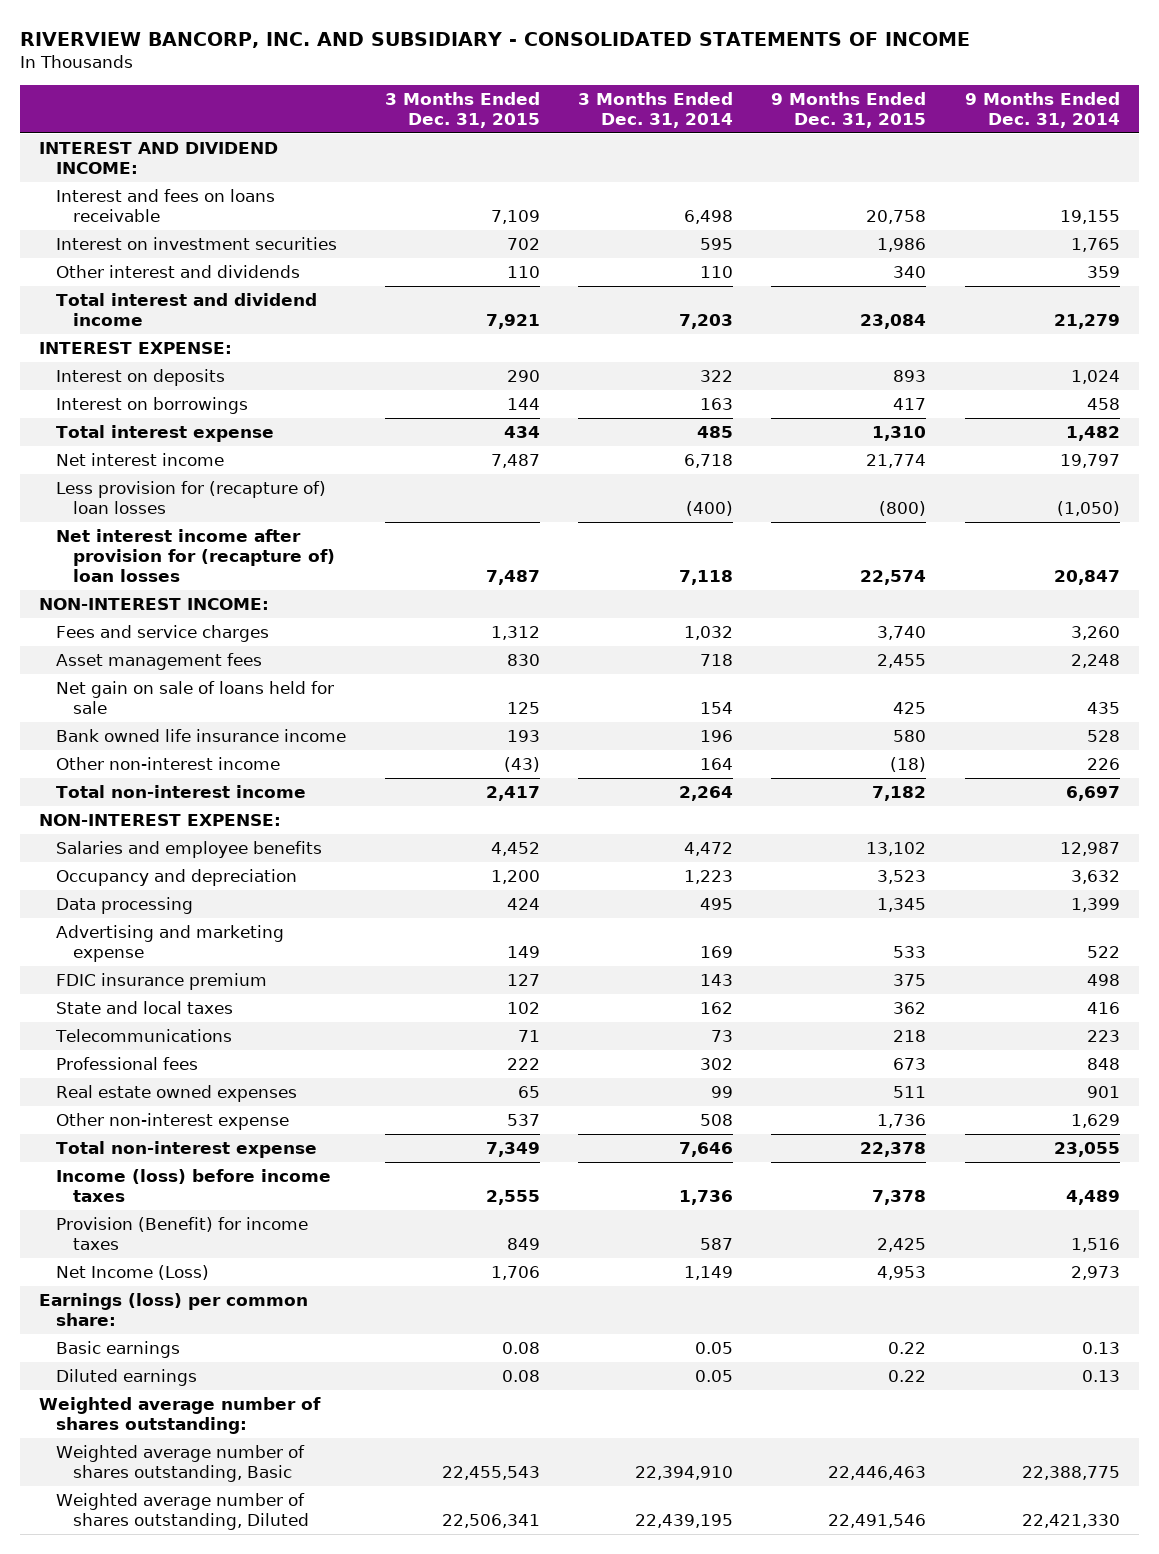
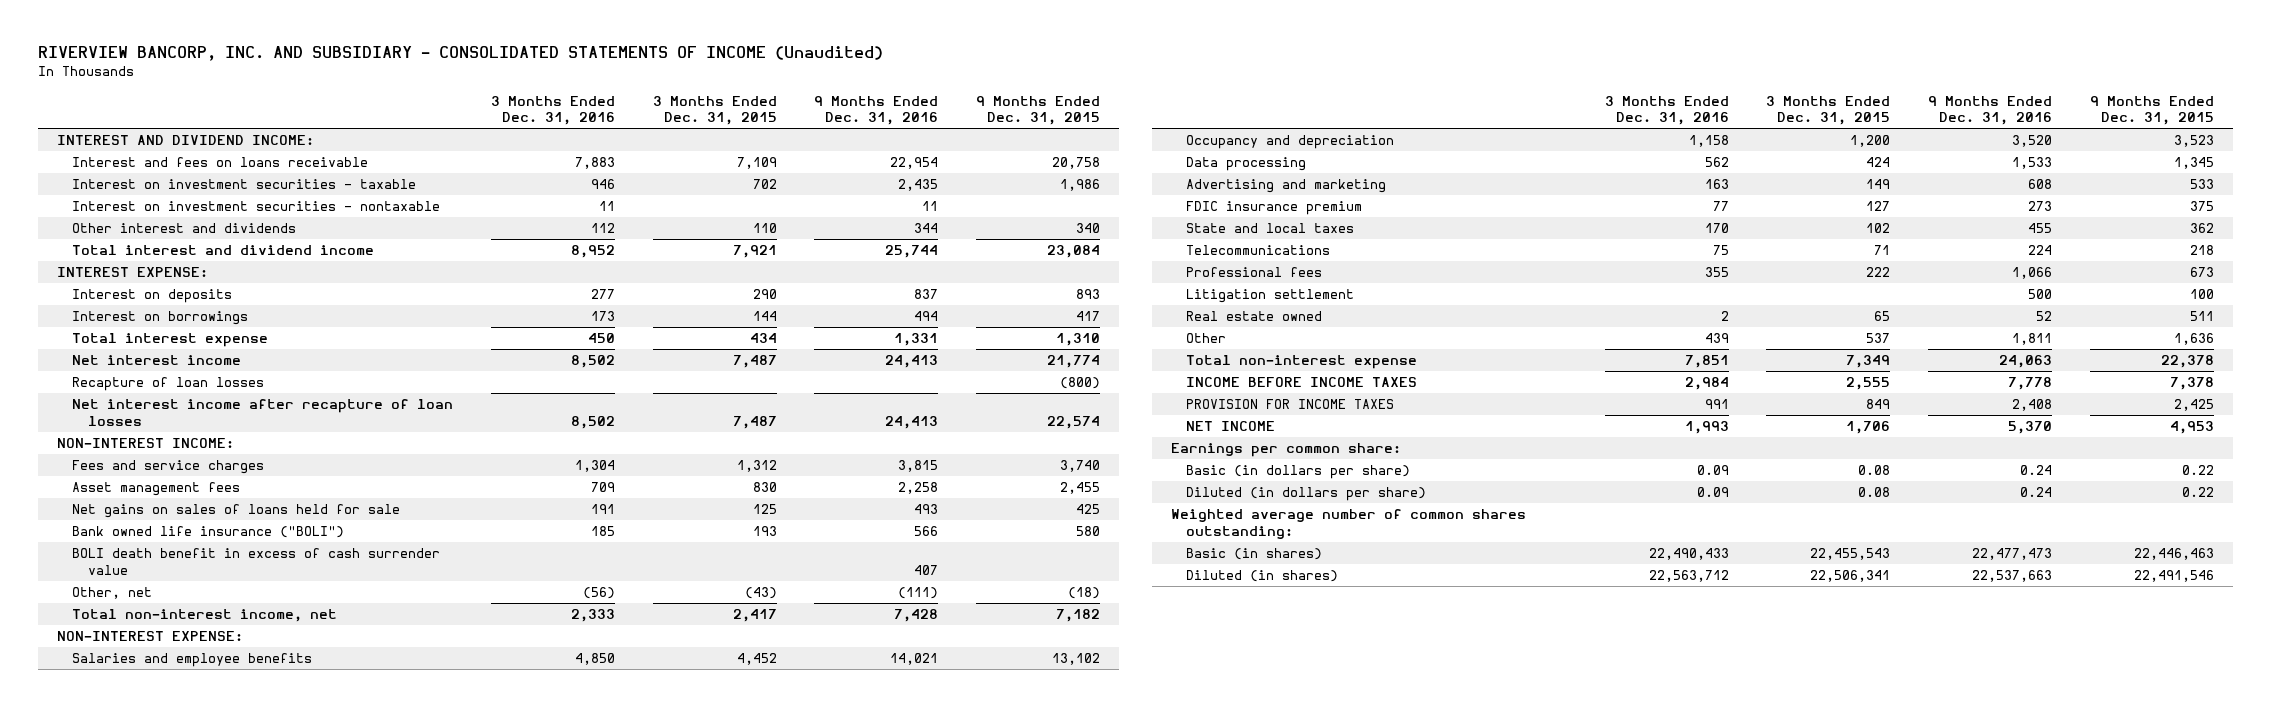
- RIVERVIEW BANCORP, INC. AND SUBSIDIARY - CONSOLIDATED STATEMENTS OF INCOME
+ RIVERVIEW BANCORP, INC. AND SUBSIDIARY - CONSOLIDATED STATEMENTS OF INCOME (Unaudited)
- | 3 Months Ended Dec. 31, 2015 | 3 Months Ended Dec. 31, 2014 | 9 Months Ended Dec. 31, 2015 | 9 Months Ended Dec. 31, 2014
+ | 3 Months Ended Dec. 31, 2016 | 3 Months Ended Dec. 31, 2015 | 9 Months Ended Dec. 31, 2016 | 9 Months Ended Dec. 31, 2015
- Interest on investment securities | 702 | 595 | 1,986 | 1,765
+ Interest on investment securities - taxable | 946 | 702 | 2,435 | 1,986
+ Interest on investment securities - nontaxable | 11 | | 11 |
- Less provision for (recapture of) loan losses | | (400) | (800) | (1,050)
- Net interest income after provision for (recapture of) loan losses | 7,487 | 7,118 | 22,574 | 20,847
+ Recapture of loan losses | | | | (800)
+ Net interest income after recapture of loan losses | 8,502 | 7,487 | 24,413 | 22,574
- Net gain on sale of loans held for sale | 125 | 154 | 425 | 435
- Bank owned life insurance income | 193 | 196 | 580 | 528
- Other non-interest income | (43) | 164 | (18) | 226
- Total non-interest income | 2,417 | 2,264 | 7,182 | 6,697
+ Net gains on sales of loans held for sale | 191 | 125 | 493 | 425
+ Bank owned life insurance ("BOLI") | 185 | 193 | 566 | 580
+ BOLI death benefit in excess of cash surrender value | | | 407 |
+ Other, net | (56) | (43) | (111) | (18)
+ Total non-interest income, net | 2,333 | 2,417 | 7,428 | 7,182
- Advertising and marketing expense | 149 | 169 | 533 | 522
+ Advertising and marketing | 163 | 149 | 608 | 533
- Real estate owned expenses | 65 | 99 | 511 | 901
- Other non-interest expense | 537 | 508 | 1,736 | 1,629
+ Litigation settlement | | | 500 | 100
+ Real estate owned | 2 | 65 | 52 | 511
+ Other | 439 | 537 | 1,811 | 1,636
- Income (loss) before income taxes | 2,555 | 1,736 | 7,378 | 4,489
- Provision (Benefit) for income taxes | 849 | 587 | 2,425 | 1,516
- Net Income (Loss) | 1,706 | 1,149 | 4,953 | 2,973
- Earnings (loss) per common share:
- Basic earnings | 0.08 | 0.05 | 0.22 | 0.13
- Diluted earnings | 0.08 | 0.05 | 0.22 | 0.13
- Weighted average number of shares outstanding:
- Weighted average number of shares outstanding, Basic | 22,455,543 | 22,394,910 | 22,446,463 | 22,388,775
- Weighted average number of shares outstanding, Diluted | 22,506,341 | 22,439,195 | 22,491,546 | 22,421,330
+ INCOME BEFORE INCOME TAXES | 2,984 | 2,555 | 7,778 | 7,378
+ PROVISION FOR INCOME TAXES | 991 | 849 | 2,408 | 2,425
+ NET INCOME | 1,993 | 1,706 | 5,370 | 4,953
+ Earnings per common share:
+ Basic (in dollars per share) | 0.09 | 0.08 | 0.24 | 0.22
+ Diluted (in dollars per share) | 0.09 | 0.08 | 0.24 | 0.22
+ Weighted average number of common shares outstanding:
+ Basic (in shares) | 22,490,433 | 22,455,543 | 22,477,473 | 22,446,463
+ Diluted (in shares) | 22,563,712 | 22,506,341 | 22,537,663 | 22,491,546

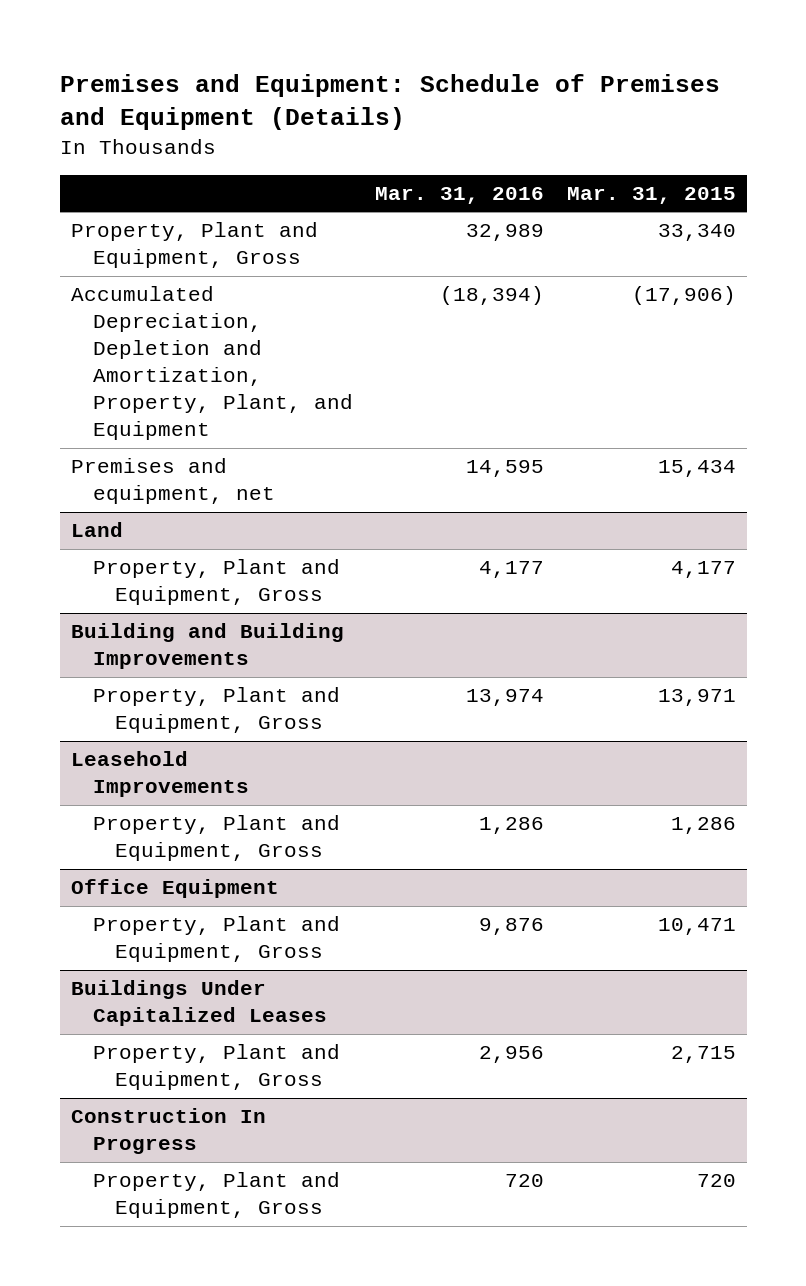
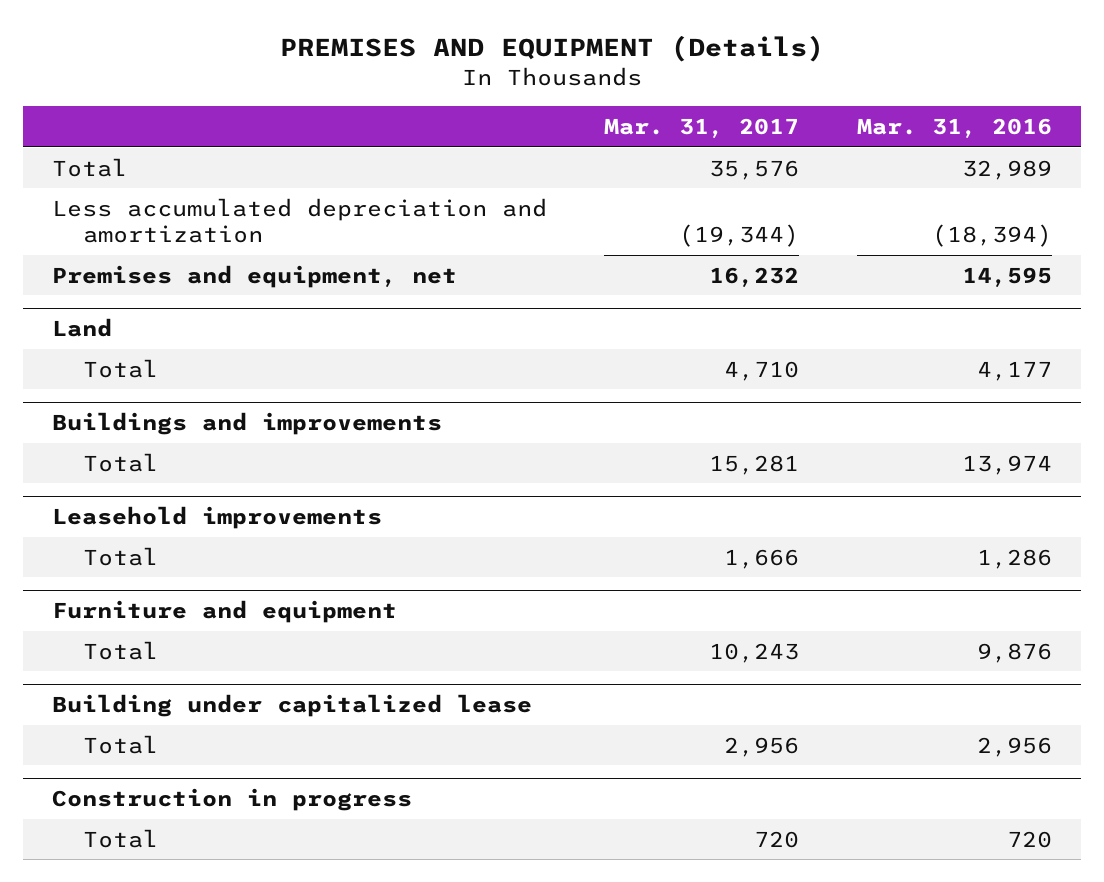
- Premises and Equipment: Schedule of Premises and Equipment (Details)
+ PREMISES AND EQUIPMENT (Details)
- | Mar. 31, 2016 | Mar. 31, 2015
+ | Mar. 31, 2017 | Mar. 31, 2016
- Property, Plant and Equipment, Gross | 32,989 | 33,340
- Accumulated Depreciation, Depletion and Amortization, Property, Plant, and Equipment | (18,394) | (17,906)
+ Total | 35,576 | 32,989
+ Less accumulated depreciation and amortization | (19,344) | (18,394)
@ Land
- Property, Plant and Equipment, Gross | 4,177 | 4,177
- Building and Building Improvements
- Property, Plant and Equipment, Gross | 13,974 | 13,971
- Leasehold Improvements
- Property, Plant and Equipment, Gross | 1,286 | 1,286
- Office Equipment
- Property, Plant and Equipment, Gross | 9,876 | 10,471
- Buildings Under Capitalized Leases
- Property, Plant and Equipment, Gross | 2,956 | 2,715
- Construction In Progress
- Property, Plant and Equipment, Gross | 720 | 720
@ Land
+ Total | 4,710 | 4,177
+ Buildings and improvements
+ Total | 15,281 | 13,974
+ Leasehold improvements
+ Total | 1,666 | 1,286
+ Furniture and equipment
+ Total | 10,243 | 9,876
+ Building under capitalized lease
+ Total | 2,956 | 2,956
+ Construction in progress
+ Total | 720 | 720

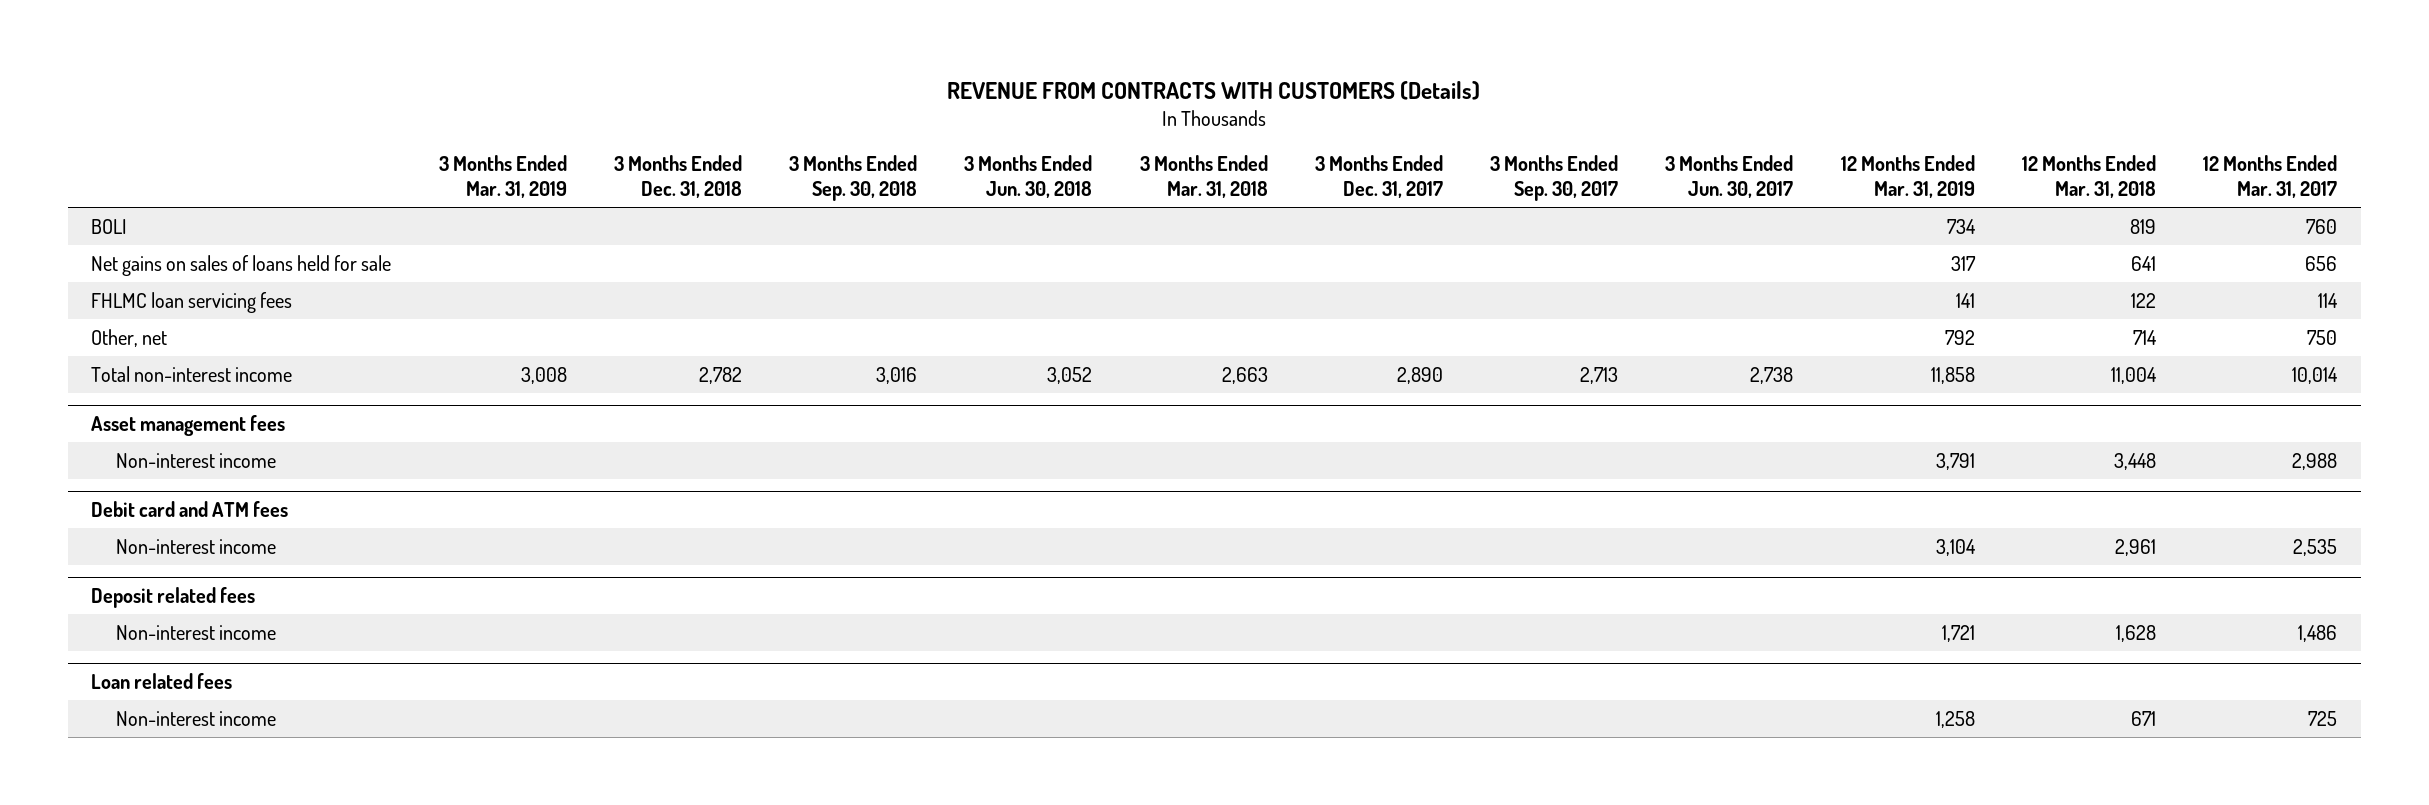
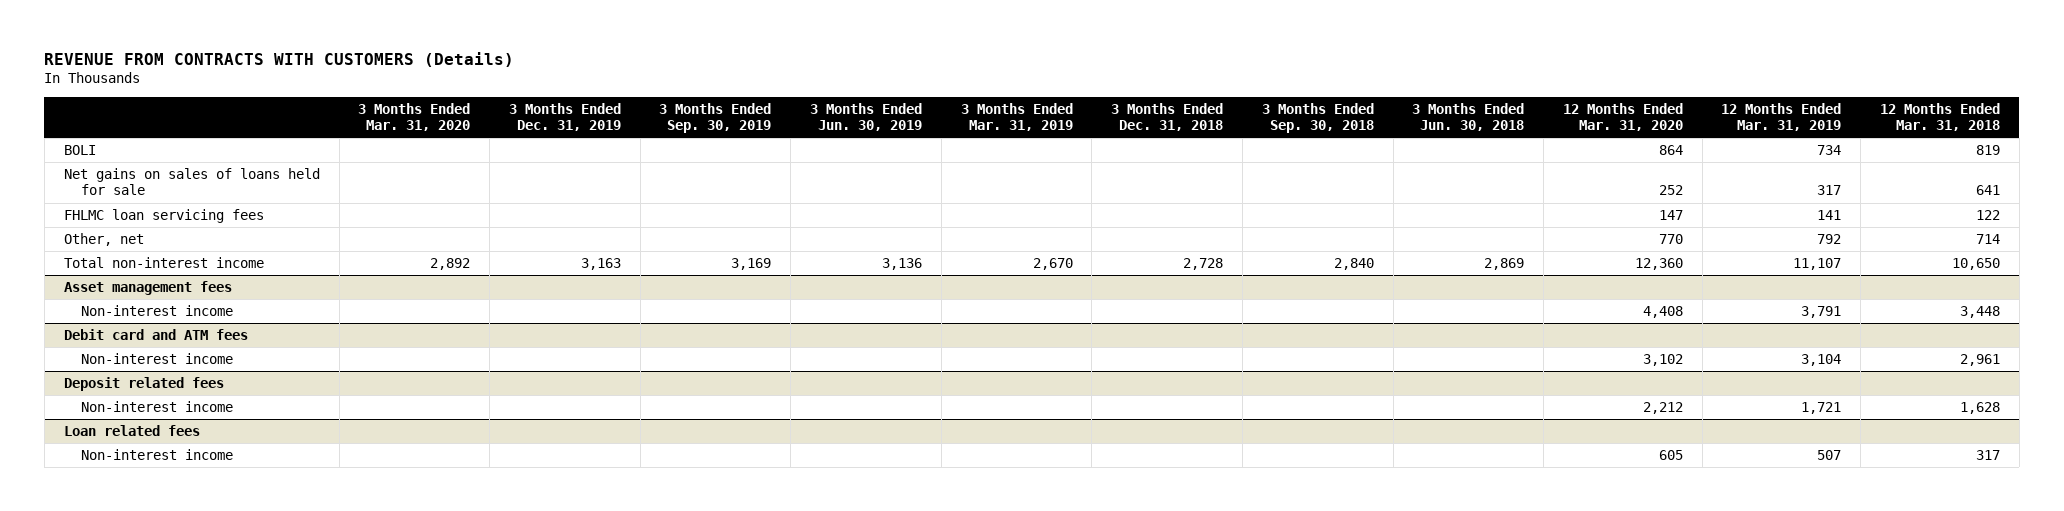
- | 3 Months Ended Mar. 31, 2019 | 3 Months Ended Dec. 31, 2018 | 3 Months Ended Sep. 30, 2018 | 3 Months Ended Jun. 30, 2018 | 3 Months Ended Mar. 31, 2018 | 3 Months Ended Dec. 31, 2017 | 3 Months Ended Sep. 30, 2017 | 3 Months Ended Jun. 30, 2017 | 12 Months Ended Mar. 31, 2019 | 12 Months Ended Mar. 31, 2018 | 12 Months Ended Mar. 31, 2017
+ | 3 Months Ended Mar. 31, 2020 | 3 Months Ended Dec. 31, 2019 | 3 Months Ended Sep. 30, 2019 | 3 Months Ended Jun. 30, 2019 | 3 Months Ended Mar. 31, 2019 | 3 Months Ended Dec. 31, 2018 | 3 Months Ended Sep. 30, 2018 | 3 Months Ended Jun. 30, 2018 | 12 Months Ended Mar. 31, 2020 | 12 Months Ended Mar. 31, 2019 | 12 Months Ended Mar. 31, 2018
- Total non-interest income | 3,008 | 2,782 | 3,016 | 3,052 | 2,663 | 2,890 | 2,713 | 2,738 | 11,858 | 11,004 | 10,014
+ Total non-interest income | 2,892 | 3,163 | 3,169 | 3,136 | 2,670 | 2,728 | 2,840 | 2,869 | 12,360 | 11,107 | 10,650
@ Loan related fees
- Non-interest income | | | | | | | | | 1,258 | 671 | 725
+ Non-interest income | | | | | | | | | 605 | 507 | 317

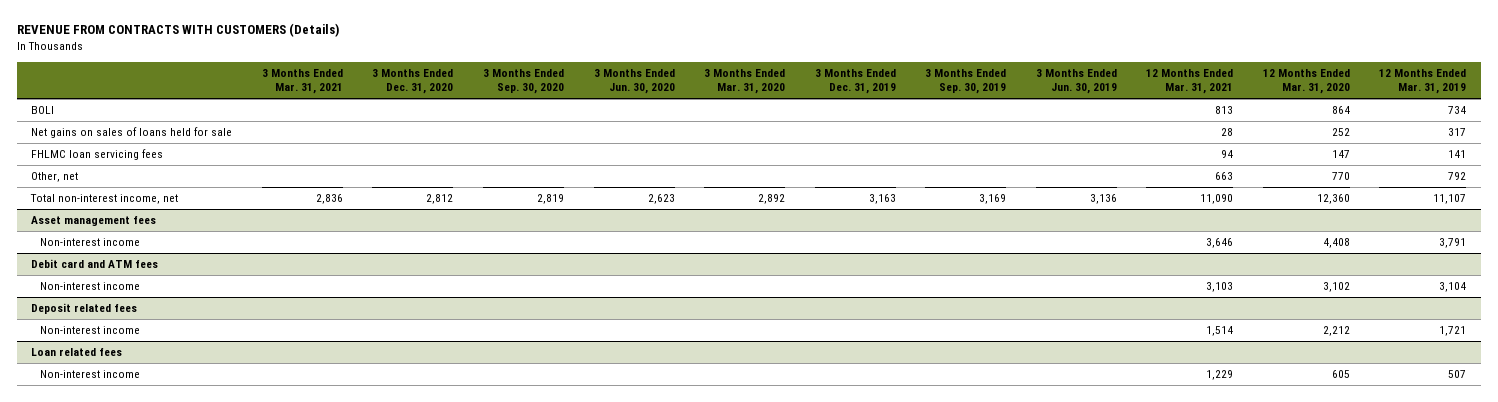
- | 3 Months Ended Mar. 31, 2020 | 3 Months Ended Dec. 31, 2019 | 3 Months Ended Sep. 30, 2019 | 3 Months Ended Jun. 30, 2019 | 3 Months Ended Mar. 31, 2019 | 3 Months Ended Dec. 31, 2018 | 3 Months Ended Sep. 30, 2018 | 3 Months Ended Jun. 30, 2018 | 12 Months Ended Mar. 31, 2020 | 12 Months Ended Mar. 31, 2019 | 12 Months Ended Mar. 31, 2018
+ | 3 Months Ended Mar. 31, 2021 | 3 Months Ended Dec. 31, 2020 | 3 Months Ended Sep. 30, 2020 | 3 Months Ended Jun. 30, 2020 | 3 Months Ended Mar. 31, 2020 | 3 Months Ended Dec. 31, 2019 | 3 Months Ended Sep. 30, 2019 | 3 Months Ended Jun. 30, 2019 | 12 Months Ended Mar. 31, 2021 | 12 Months Ended Mar. 31, 2020 | 12 Months Ended Mar. 31, 2019
- Total non-interest income | 2,892 | 3,163 | 3,169 | 3,136 | 2,670 | 2,728 | 2,840 | 2,869 | 12,360 | 11,107 | 10,650
+ Total non-interest income, net | 2,836 | 2,812 | 2,819 | 2,623 | 2,892 | 3,163 | 3,169 | 3,136 | 11,090 | 12,360 | 11,107

